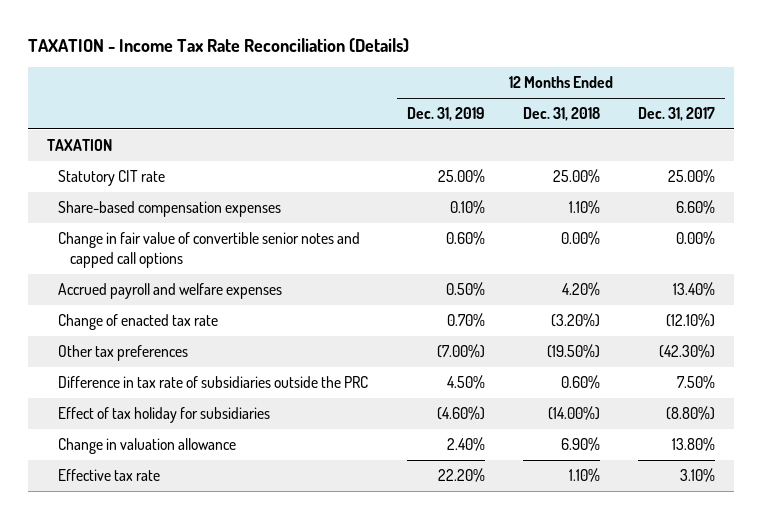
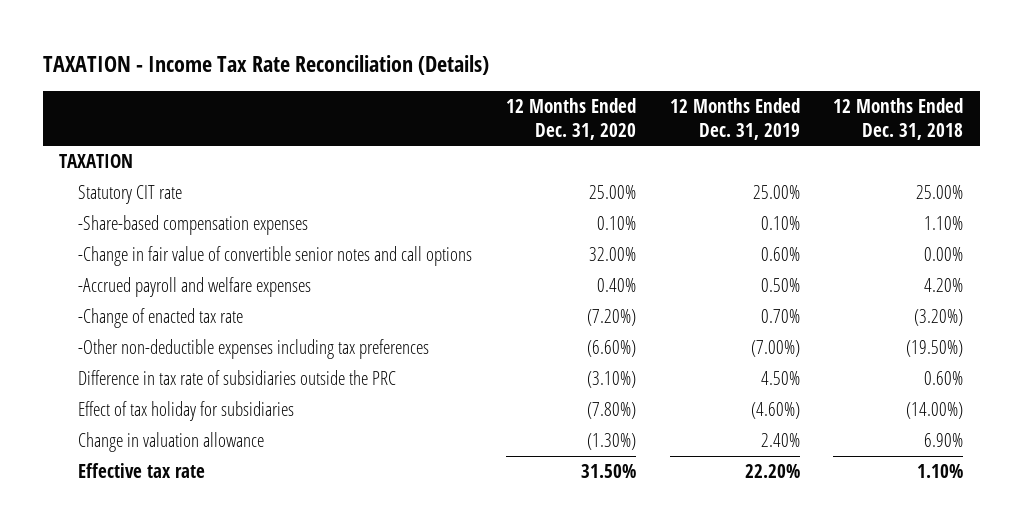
- | 12 Months Ended Dec. 31, 2019 | 12 Months Ended Dec. 31, 2018 | 12 Months Ended Dec. 31, 2017
+ | 12 Months Ended Dec. 31, 2020 | 12 Months Ended Dec. 31, 2019 | 12 Months Ended Dec. 31, 2018
- Share-based compensation expenses | 0.10% | 1.10% | 6.60%
- Change in fair value of convertible senior notes and capped call options | 0.60% | 0.00% | 0.00%
- Accrued payroll and welfare expenses | 0.50% | 4.20% | 13.40%
- Change of enacted tax rate | 0.70% | (3.20%) | (12.10%)
- Other tax preferences | (7.00%) | (19.50%) | (42.30%)
+ -Share-based compensation expenses | 0.10% | 0.10% | 1.10%
+ -Change in fair value of convertible senior notes and call options | 32.00% | 0.60% | 0.00%
+ -Accrued payroll and welfare expenses | 0.40% | 0.50% | 4.20%
+ -Change of enacted tax rate | (7.20%) | 0.70% | (3.20%)
+ -Other non-deductible expenses including tax preferences | (6.60%) | (7.00%) | (19.50%)

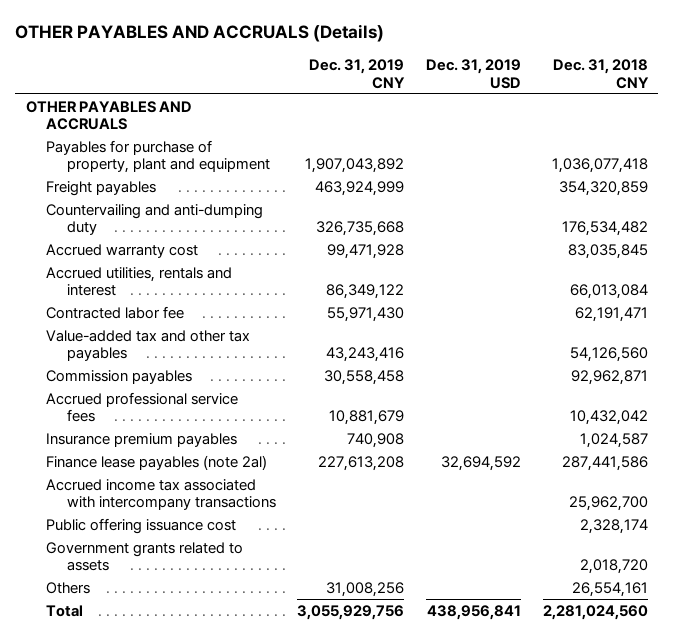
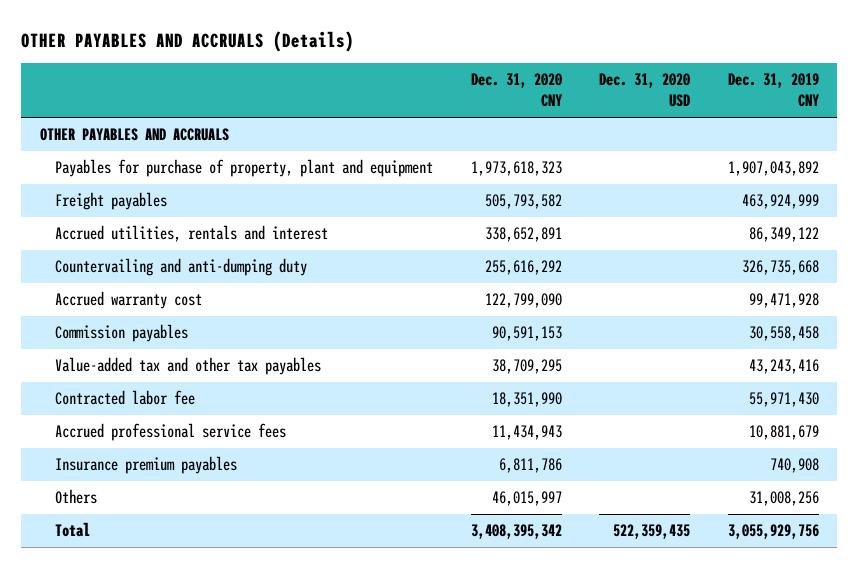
- | Dec. 31, 2019 CNY | Dec. 31, 2019 USD | Dec. 31, 2018 CNY
+ | Dec. 31, 2020 CNY | Dec. 31, 2020 USD | Dec. 31, 2019 CNY
moved up: Accrued utilities, rentals and interest | 338,652,891 | | 86,349,122
moved down: Value-added tax and other tax payables | 38,709,295 | | 43,243,416
moved down: Contracted labor fee | 18,351,990 | | 55,971,430
- Finance lease payables (note 2al) | 227,613,208 | 32,694,592 | 287,441,586
- Accrued income tax associated with intercompany transactions | | | 25,962,700
- Public offering issuance cost | | | 2,328,174
- Government grants related to assets | | | 2,018,720

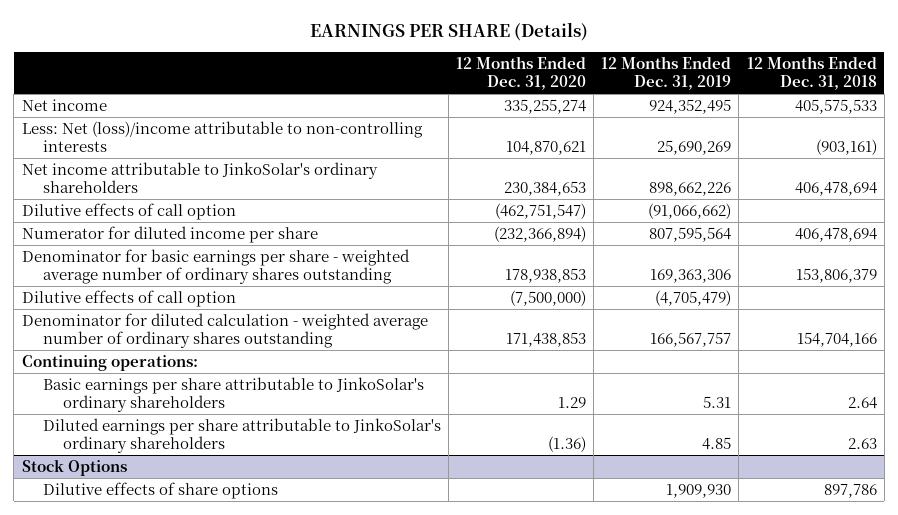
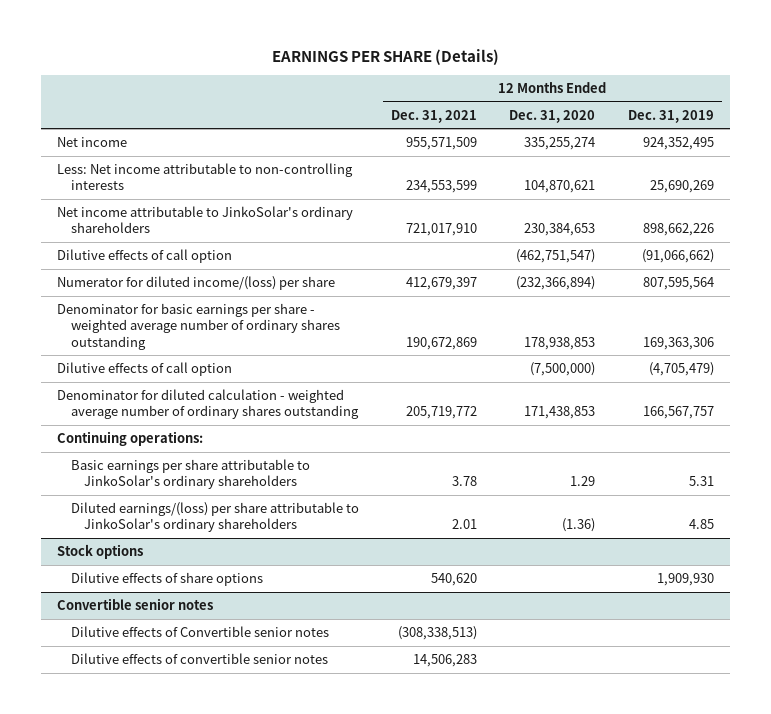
- | 12 Months Ended Dec. 31, 2020 | 12 Months Ended Dec. 31, 2019 | 12 Months Ended Dec. 31, 2018
+ | 12 Months Ended Dec. 31, 2021 | 12 Months Ended Dec. 31, 2020 | 12 Months Ended Dec. 31, 2019
- Less: Net (loss)/income attributable to non-controlling interests | 104,870,621 | 25,690,269 | (903,161)
+ Less: Net income attributable to non-controlling interests | 234,553,599 | 104,870,621 | 25,690,269
- Numerator for diluted income per share | (232,366,894) | 807,595,564 | 406,478,694
+ Numerator for diluted income/(loss) per share | 412,679,397 | (232,366,894) | 807,595,564
- Diluted earnings per share attributable to JinkoSolar's ordinary shareholders | (1.36) | 4.85 | 2.63
- Stock Options
+ Diluted earnings/(loss) per share attributable to JinkoSolar's ordinary shareholders | 2.01 | (1.36) | 4.85
+ Stock options
+ Convertible senior notes
+ Dilutive effects of Convertible senior notes | (308,338,513) | |
+ Dilutive effects of convertible senior notes | 14,506,283 | |

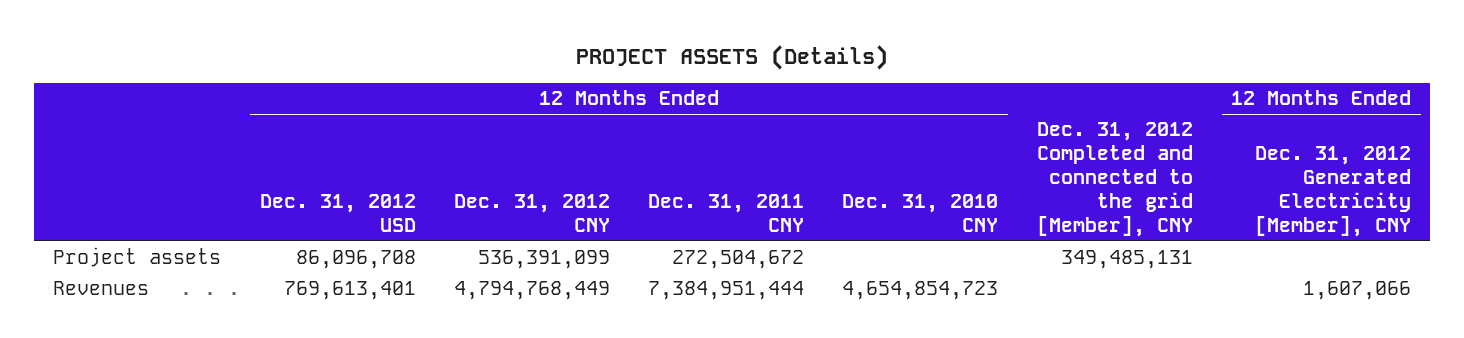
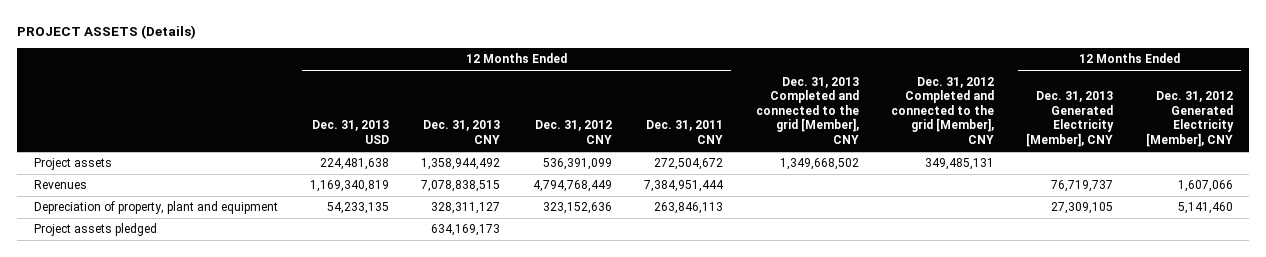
- | 12 Months Ended Dec. 31, 2012 USD | 12 Months Ended Dec. 31, 2012 CNY | 12 Months Ended Dec. 31, 2011 CNY | 12 Months Ended Dec. 31, 2010 CNY | Dec. 31, 2012 Completed and connected to the grid [Member], CNY | 12 Months Ended Dec. 31, 2012 Generated Electricity [Member], CNY
+ | 12 Months Ended Dec. 31, 2013 USD | 12 Months Ended Dec. 31, 2013 CNY | 12 Months Ended Dec. 31, 2012 CNY | 12 Months Ended Dec. 31, 2011 CNY | Dec. 31, 2013 Completed and connected to the grid [Member], CNY | Dec. 31, 2012 Completed and connected to the grid [Member], CNY | 12 Months Ended Dec. 31, 2013 Generated Electricity [Member], CNY | 12 Months Ended Dec. 31, 2012 Generated Electricity [Member], CNY
+ Depreciation of property, plant and equipment | 54,233,135 | 328,311,127 | 323,152,636 | 263,846,113 | | | 27,309,105 | 5,141,460
+ Project assets pledged | | 634,169,173 | | | | | |

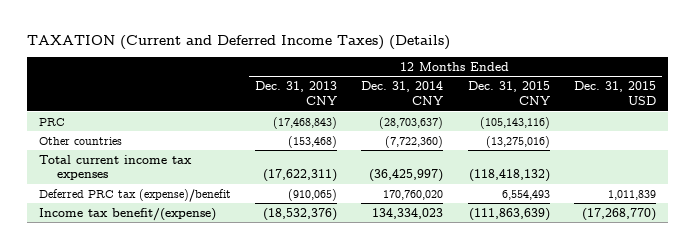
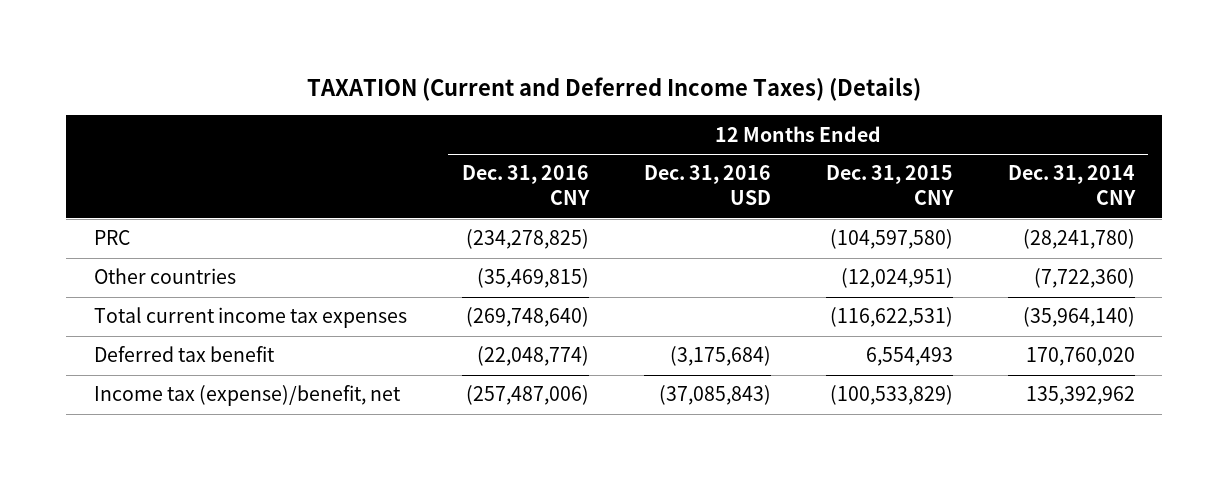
- | 12 Months Ended Dec. 31, 2013 CNY | 12 Months Ended Dec. 31, 2014 CNY | 12 Months Ended Dec. 31, 2015 CNY | 12 Months Ended Dec. 31, 2015 USD
+ | 12 Months Ended Dec. 31, 2016 CNY | 12 Months Ended Dec. 31, 2016 USD | 12 Months Ended Dec. 31, 2015 CNY | 12 Months Ended Dec. 31, 2014 CNY
- PRC | (17,468,843) | (28,703,637) | (105,143,116) |
- Other countries | (153,468) | (7,722,360) | (13,275,016) |
- Total current income tax expenses | (17,622,311) | (36,425,997) | (118,418,132) |
- Deferred PRC tax (expense)/benefit | (910,065) | 170,760,020 | 6,554,493 | 1,011,839
- Income tax benefit/(expense) | (18,532,376) | 134,334,023 | (111,863,639) | (17,268,770)
+ PRC | (234,278,825) | | (104,597,580) | (28,241,780)
+ Other countries | (35,469,815) | | (12,024,951) | (7,722,360)
+ Total current income tax expenses | (269,748,640) | | (116,622,531) | (35,964,140)
+ Deferred tax benefit | (22,048,774) | (3,175,684) | 6,554,493 | 170,760,020
+ Income tax (expense)/benefit, net | (257,487,006) | (37,085,843) | (100,533,829) | 135,392,962

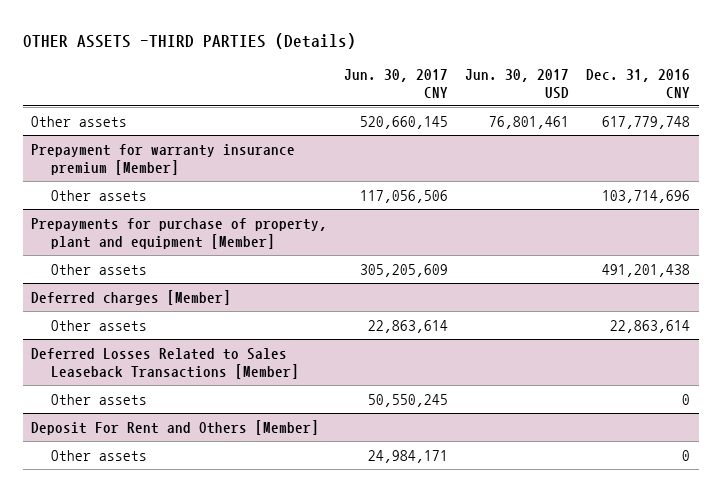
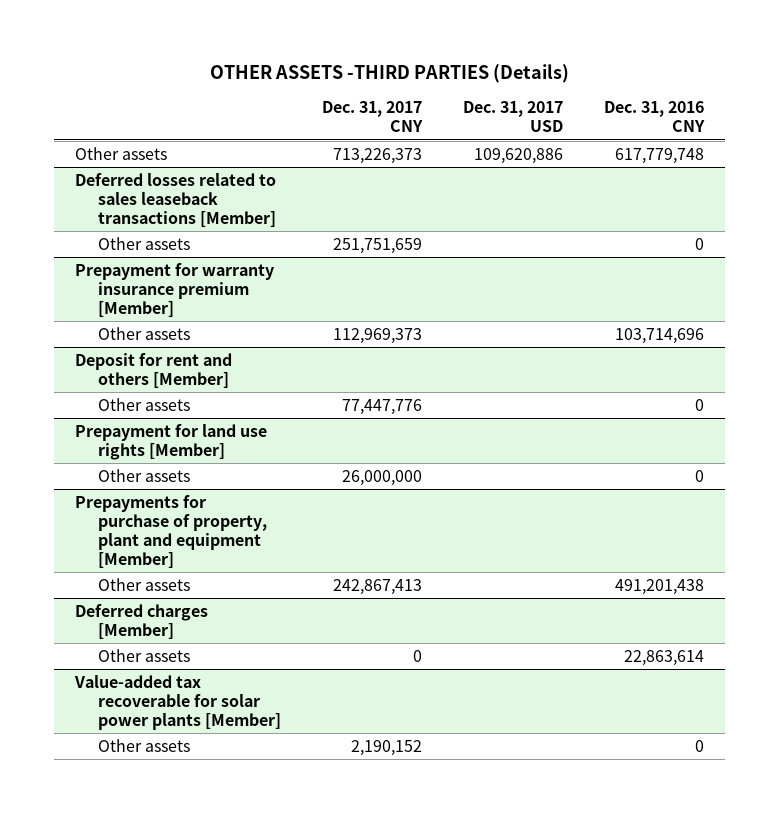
- | Jun. 30, 2017 CNY | Jun. 30, 2017 USD | Dec. 31, 2016 CNY
+ | Dec. 31, 2017 CNY | Dec. 31, 2017 USD | Dec. 31, 2016 CNY
+ Deferred losses related to sales leaseback transactions [Member]
+ Other assets | 251,751,659 | | 0
+ Deposit for rent and others [Member]
+ Other assets | 77,447,776 | | 0
+ Prepayment for land use rights [Member]
+ Other assets | 26,000,000 | | 0
- Deferred Losses Related to Sales Leaseback Transactions [Member]
- Other assets | 50,550,245 | | 0
- Deposit For Rent and Others [Member]
+ Value-added tax recoverable for solar power plants [Member]

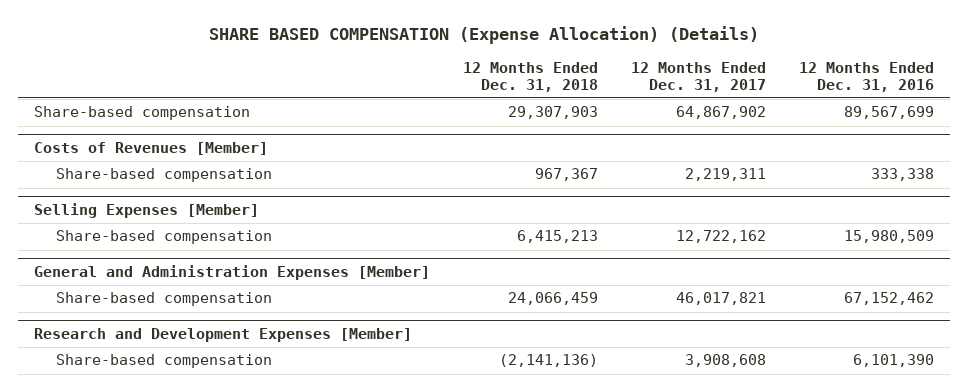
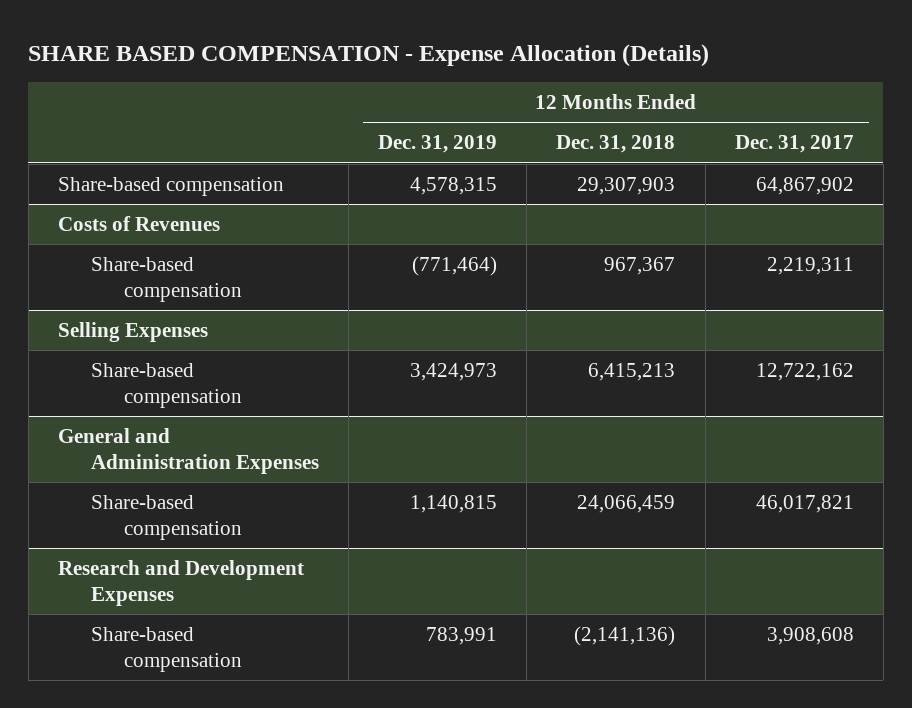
- SHARE BASED COMPENSATION (Expense Allocation) (Details)
+ SHARE BASED COMPENSATION - Expense Allocation (Details)
- | 12 Months Ended Dec. 31, 2018 | 12 Months Ended Dec. 31, 2017 | 12 Months Ended Dec. 31, 2016
+ | 12 Months Ended Dec. 31, 2019 | 12 Months Ended Dec. 31, 2018 | 12 Months Ended Dec. 31, 2017
- Costs of Revenues [Member]
+ Costs of Revenues
- Selling Expenses [Member]
+ Selling Expenses
- General and Administration Expenses [Member]
+ General and Administration Expenses
- Research and Development Expenses [Member]
+ Research and Development Expenses

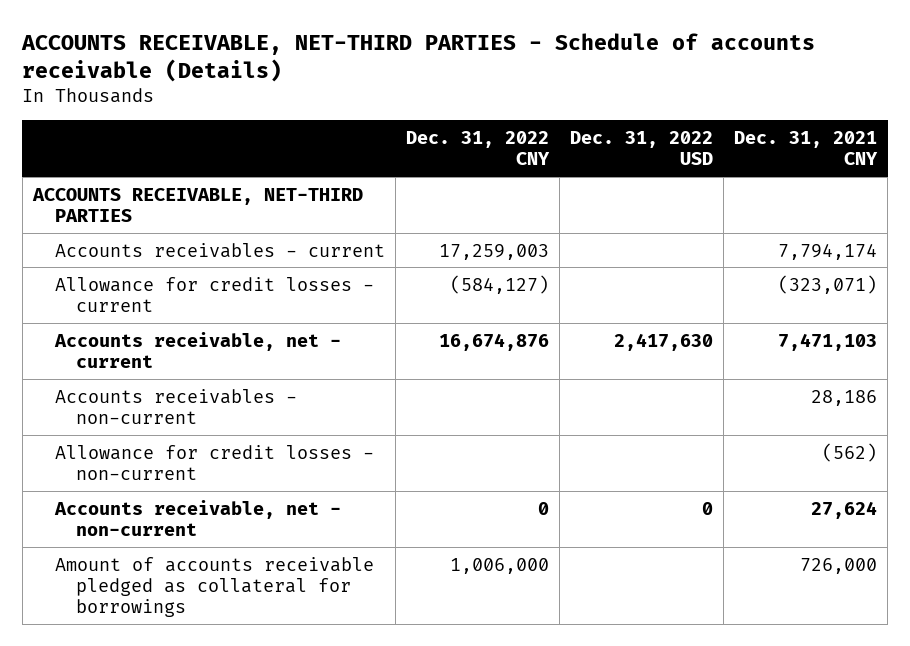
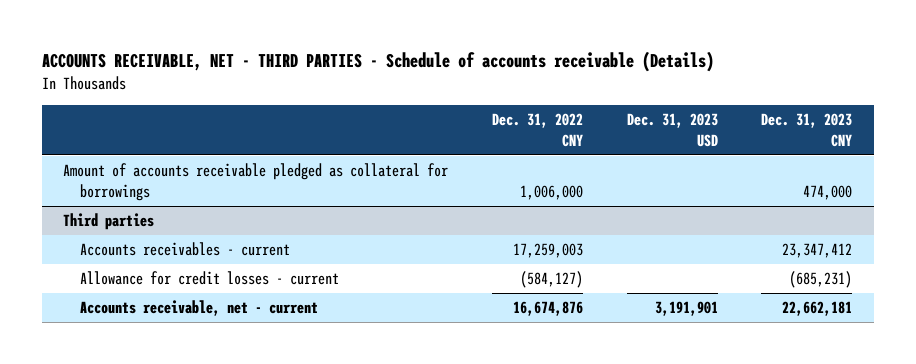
- ACCOUNTS RECEIVABLE, NET-THIRD PARTIES - Schedule of accounts receivable (Details)
+ ACCOUNTS RECEIVABLE, NET - THIRD PARTIES - Schedule of accounts receivable (Details)
- | Dec. 31, 2022 CNY | Dec. 31, 2022 USD | Dec. 31, 2021 CNY
+ | Dec. 31, 2022 CNY | Dec. 31, 2023 USD | Dec. 31, 2023 CNY
- ACCOUNTS RECEIVABLE, NET-THIRD PARTIES
moved up: Amount of accounts receivable pledged as collateral for borrowings | 1,006,000 | | 474,000
+ Third parties
- Accounts receivables - non-current | | | 28,186
- Allowance for credit losses - non-current | | | (562)
- Accounts receivable, net - non-current | 0 | 0 | 27,624

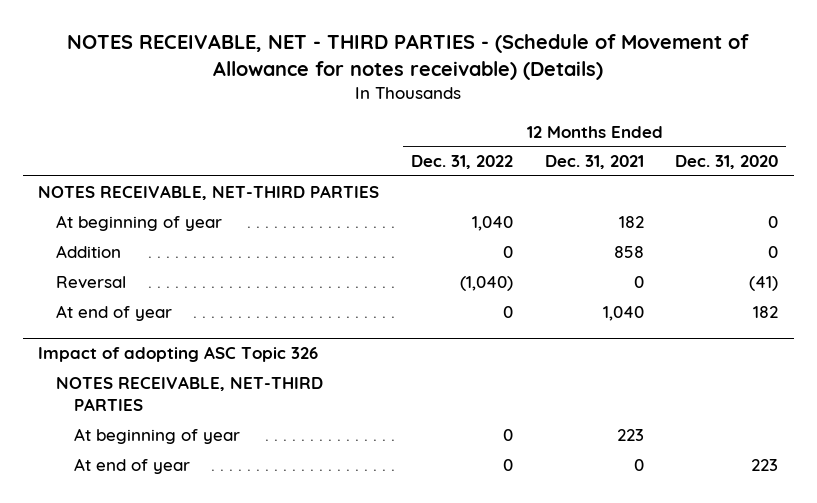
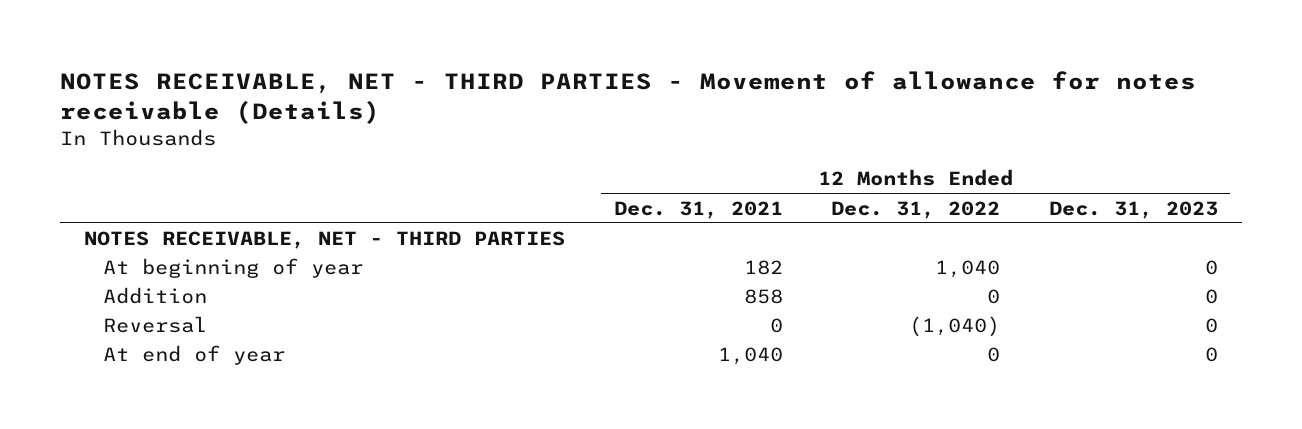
- NOTES RECEIVABLE, NET - THIRD PARTIES - (Schedule of Movement of Allowance for notes receivable) (Details)
+ NOTES RECEIVABLE, NET - THIRD PARTIES - Movement of allowance for notes receivable (Details)
- | 12 Months Ended Dec. 31, 2022 | 12 Months Ended Dec. 31, 2021 | 12 Months Ended Dec. 31, 2020
+ | 12 Months Ended Dec. 31, 2021 | 12 Months Ended Dec. 31, 2022 | 12 Months Ended Dec. 31, 2023
- NOTES RECEIVABLE, NET-THIRD PARTIES
+ NOTES RECEIVABLE, NET - THIRD PARTIES
- Impact of adopting ASC Topic 326
- NOTES RECEIVABLE, NET-THIRD PARTIES
- At beginning of year | 0 | 223 |
- At end of year | 0 | 0 | 223

